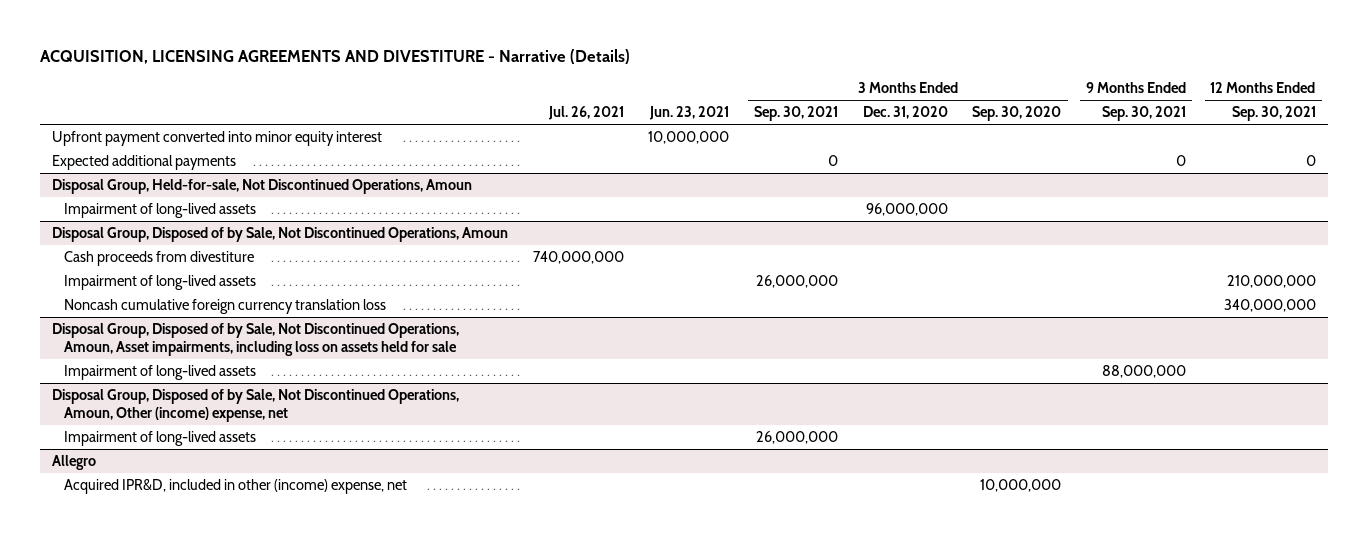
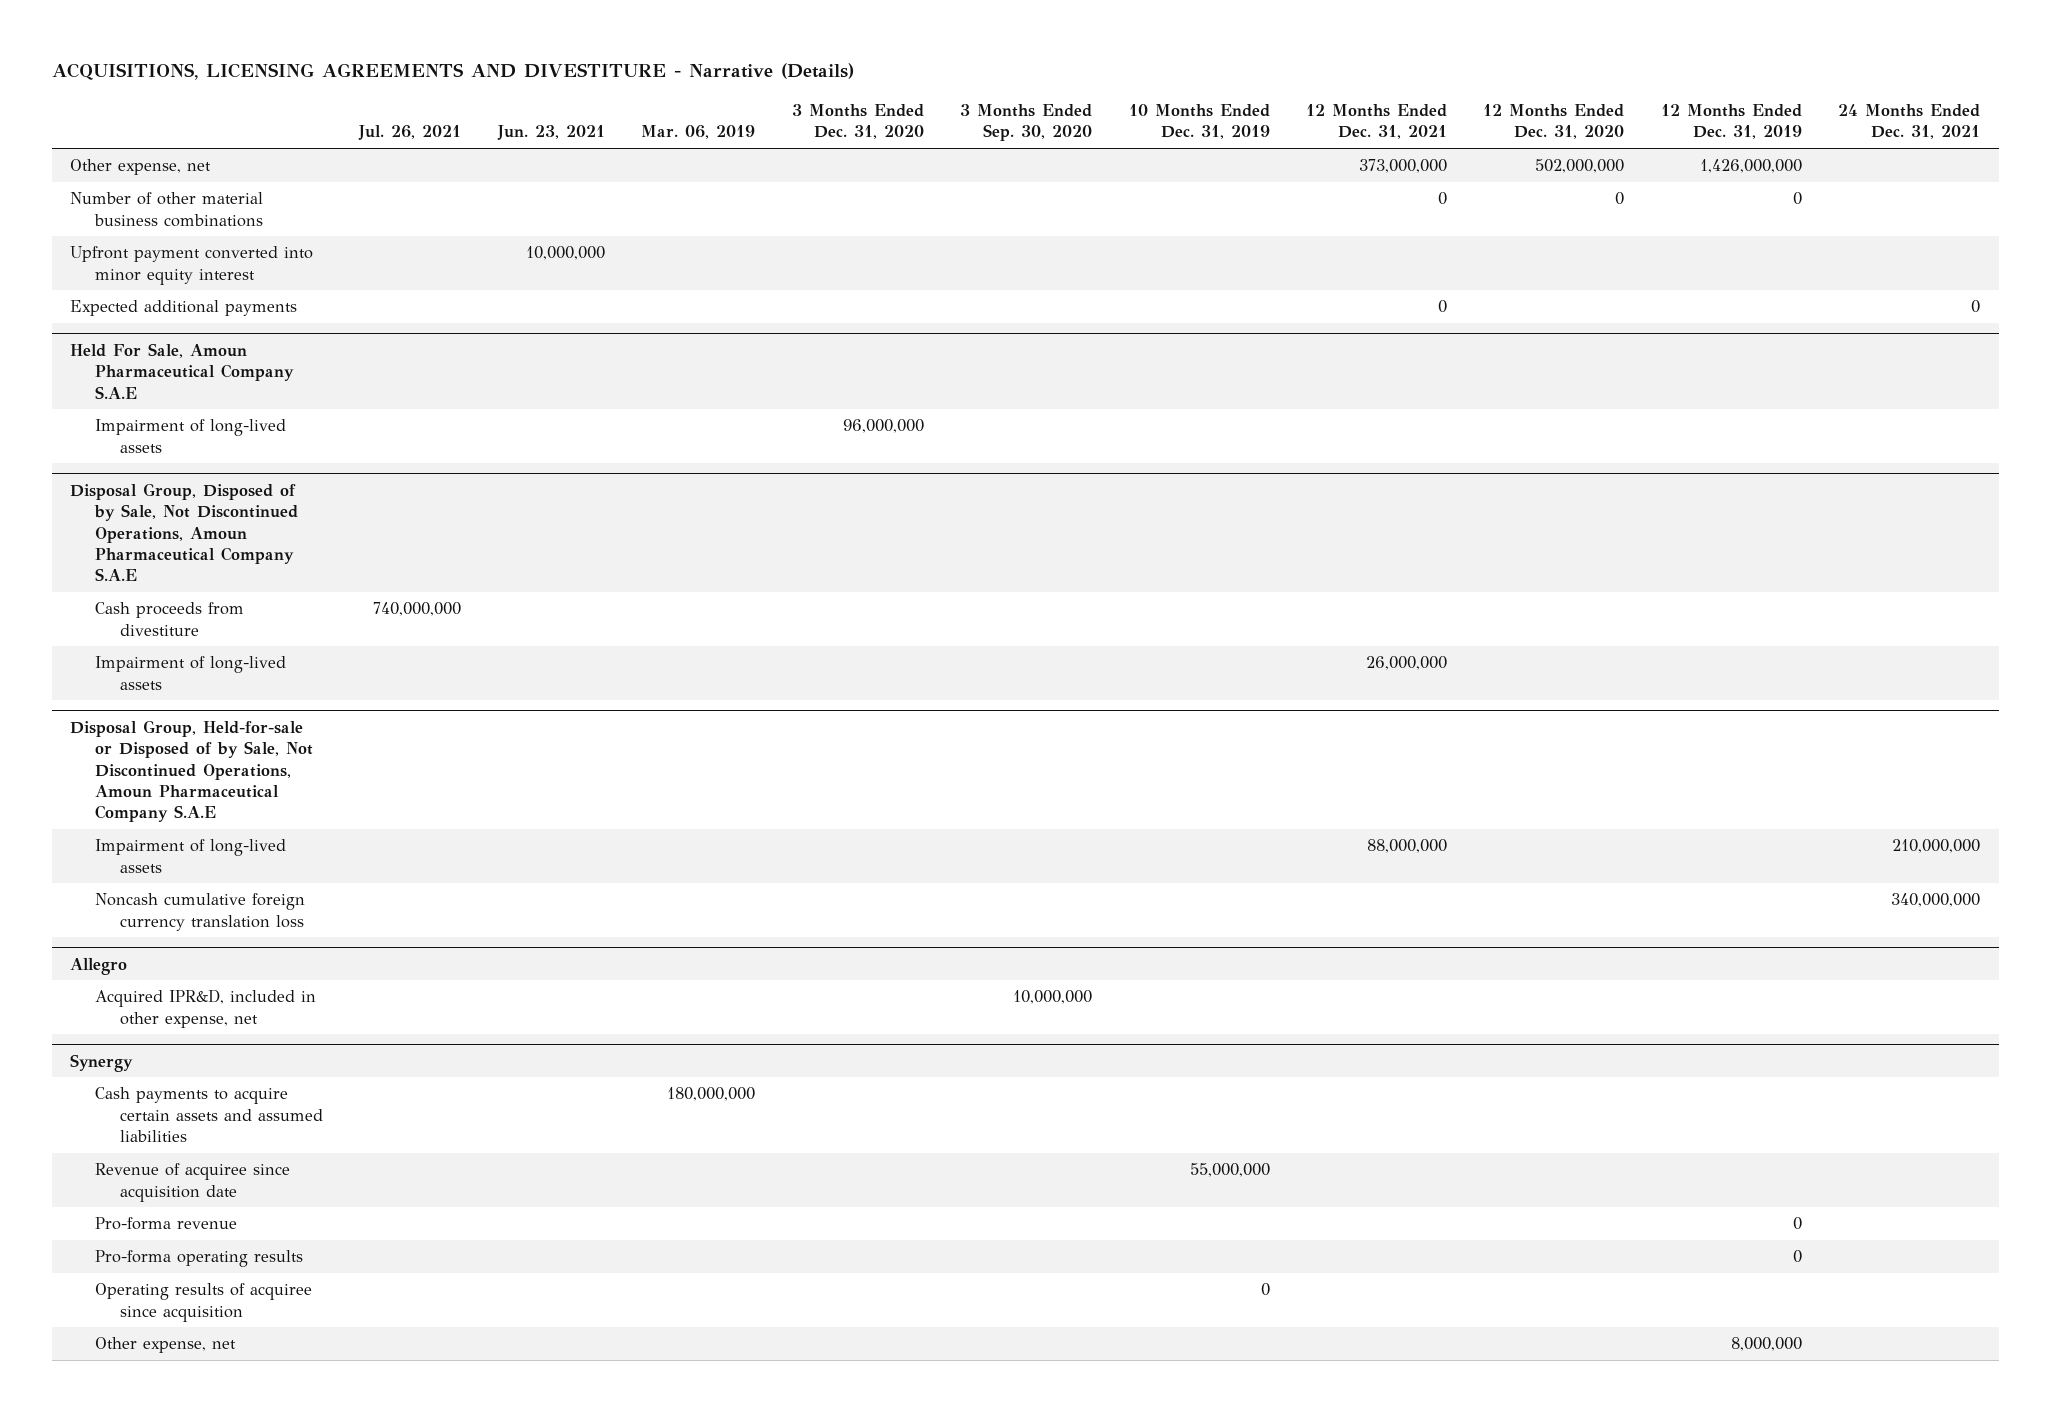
- ACQUISITION, LICENSING AGREEMENTS AND DIVESTITURE - Narrative (Details)
+ ACQUISITIONS, LICENSING AGREEMENTS AND DIVESTITURE - Narrative (Details)
- | Jul. 26, 2021 | Jun. 23, 2021 | 3 Months Ended Sep. 30, 2021 | 3 Months Ended Dec. 31, 2020 | 3 Months Ended Sep. 30, 2020 | 9 Months Ended Sep. 30, 2021 | 12 Months Ended Sep. 30, 2021
+ | Jul. 26, 2021 | Jun. 23, 2021 | Mar. 06, 2019 | 3 Months Ended Dec. 31, 2020 | 3 Months Ended Sep. 30, 2020 | 10 Months Ended Dec. 31, 2019 | 12 Months Ended Dec. 31, 2021 | 12 Months Ended Dec. 31, 2020 | 12 Months Ended Dec. 31, 2019 | 24 Months Ended Dec. 31, 2021
+ Other expense, net | | | | | | | 373,000,000 | 502,000,000 | 1,426,000,000 |
+ Number of other material business combinations | | | | | | | 0 | 0 | 0 |
- Disposal Group, Held-for-sale, Not Discontinued Operations, Amoun
+ Held For Sale, Amoun Pharmaceutical Company S.A.E
- Disposal Group, Disposed of by Sale, Not Discontinued Operations, Amoun
+ Disposal Group, Disposed of by Sale, Not Discontinued Operations, Amoun Pharmaceutical Company S.A.E
- Noncash cumulative foreign currency translation loss | | | | | | | 340,000,000
- Disposal Group, Disposed of by Sale, Not Discontinued Operations, Amoun, Asset impairments, including loss on assets held for sale
+ Disposal Group, Held-for-sale or Disposed of by Sale, Not Discontinued Operations, Amoun Pharmaceutical Company S.A.E
- Disposal Group, Disposed of by Sale, Not Discontinued Operations, Amoun, Other (income) expense, net
- Impairment of long-lived assets | | | 26,000,000 | | | |
+ Noncash cumulative foreign currency translation loss | | | | | | | | | | 340,000,000
@ Allegro
- Acquired IPR&D, included in other (income) expense, net | | | | | 10,000,000 | |
+ Acquired IPR&D, included in other expense, net | | | | | 10,000,000 | | | | |
+ Synergy
+ Cash payments to acquire certain assets and assumed liabilities | | | 180,000,000 | | | | | | |
+ Revenue of acquiree since acquisition date | | | | | | 55,000,000 | | | |
+ Pro-forma revenue | | | | | | | | | 0 |
+ Pro-forma operating results | | | | | | | | | 0 |
+ Operating results of acquiree since acquisition | | | | | | 0 | | | |
+ Other expense, net | | | | | | | | | 8,000,000 |

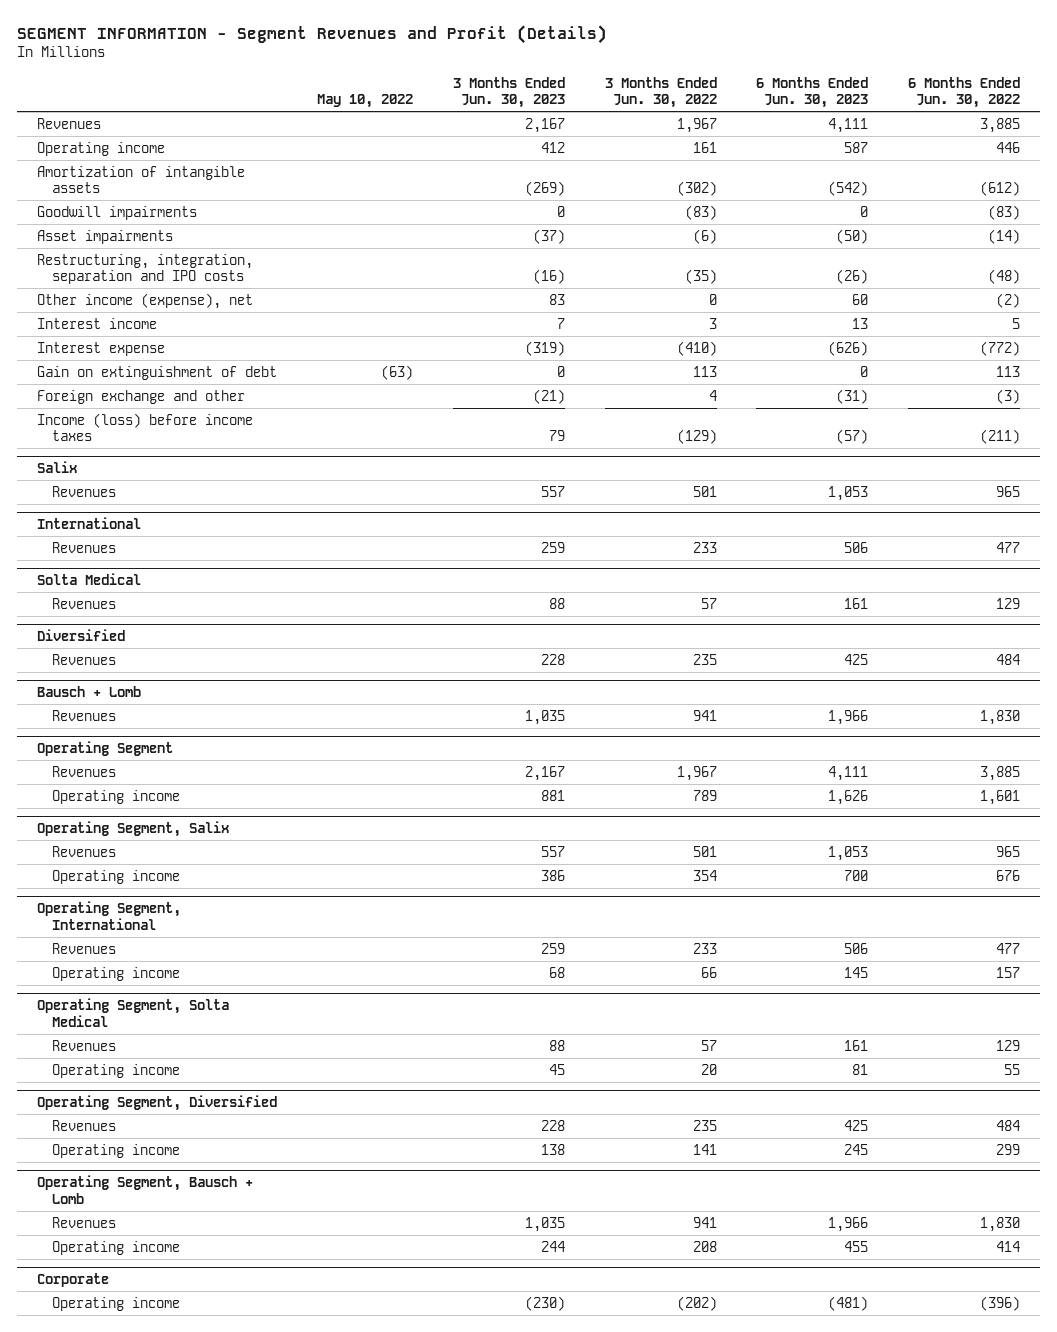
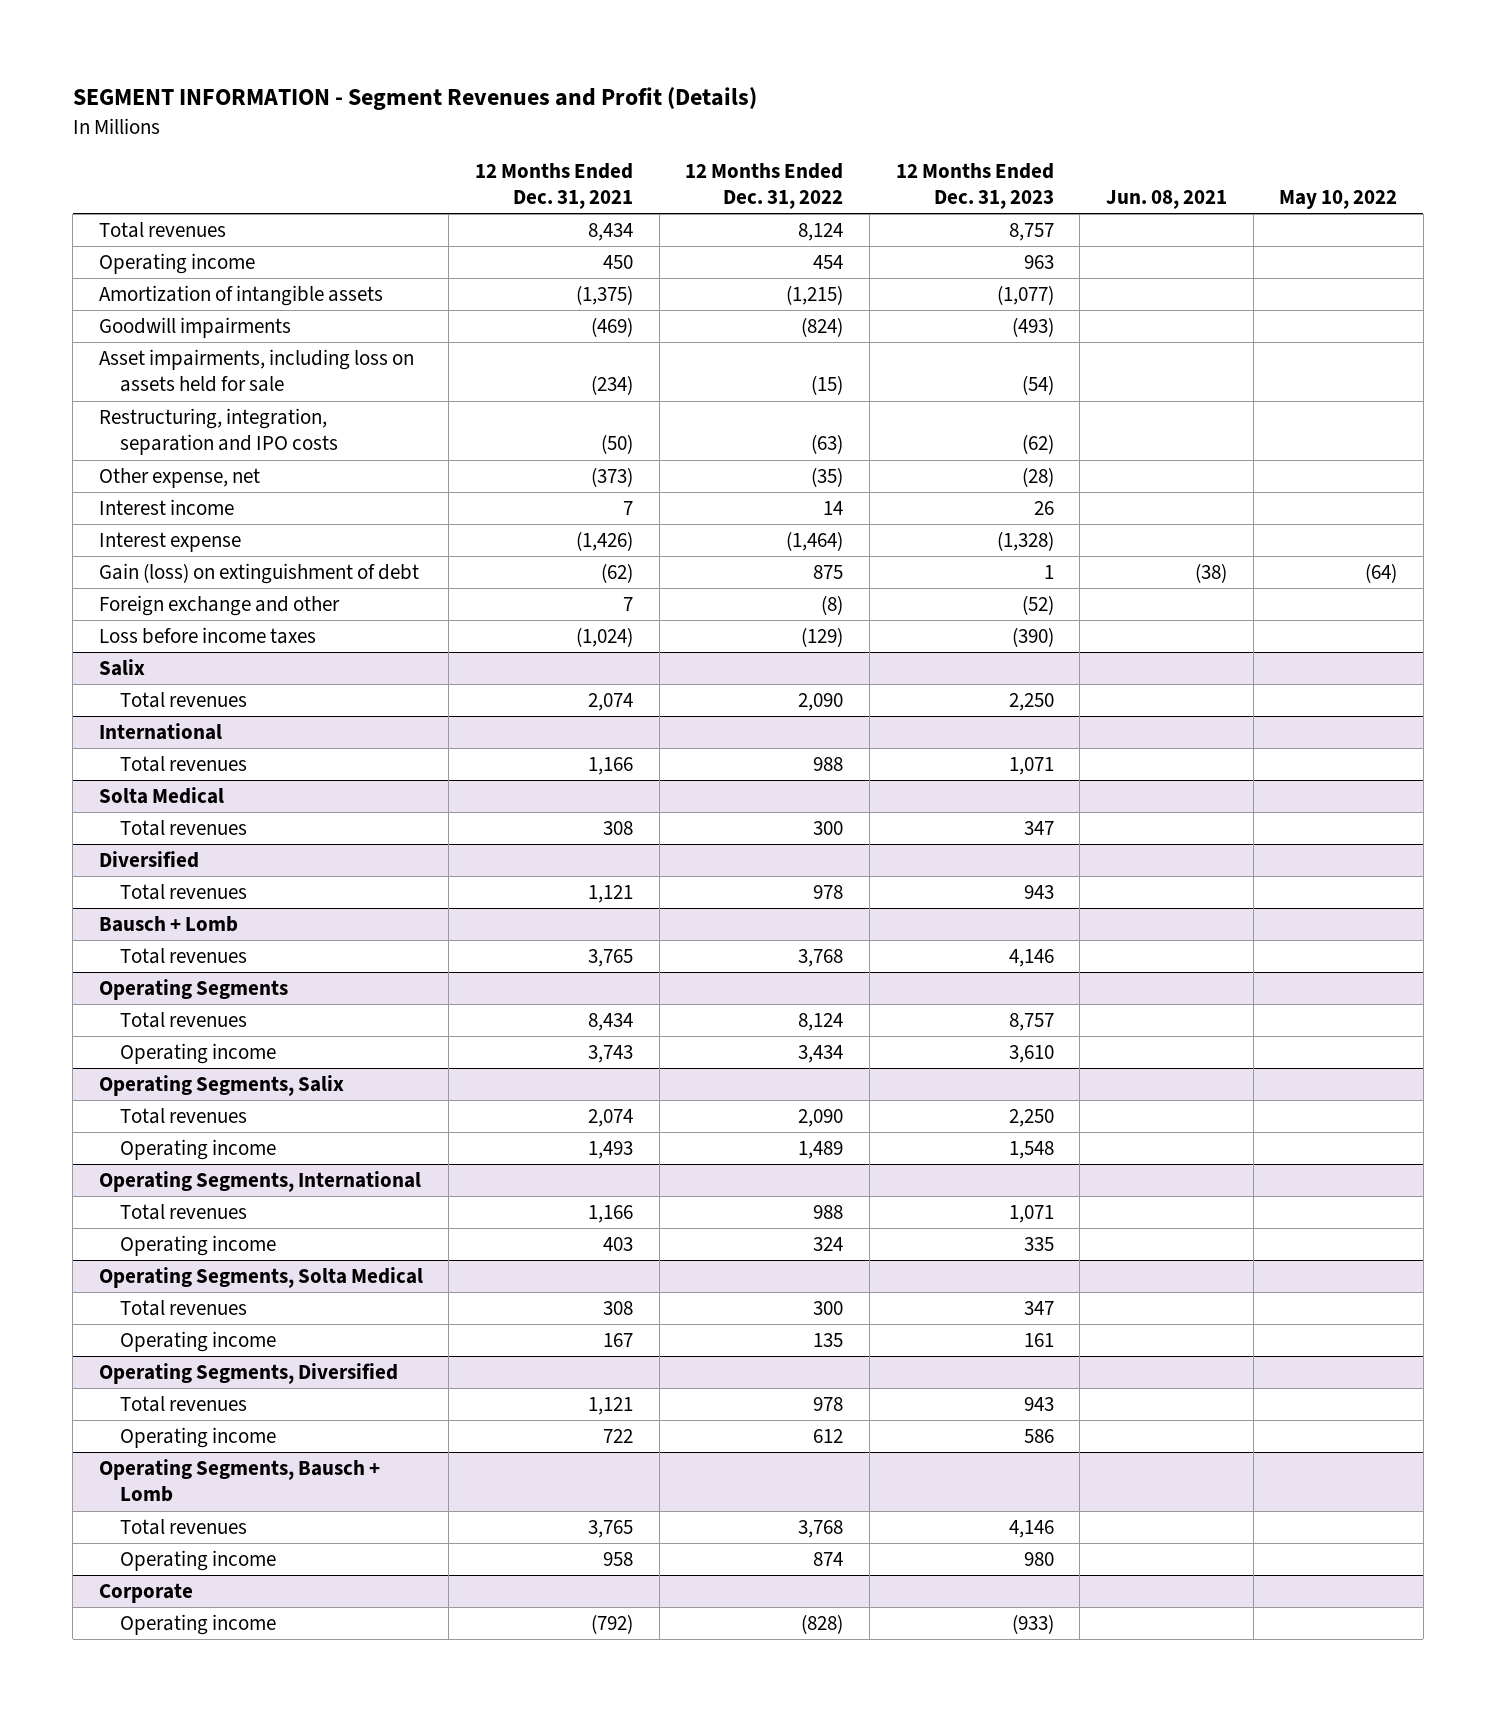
- | May 10, 2022 | 3 Months Ended Jun. 30, 2023 | 3 Months Ended Jun. 30, 2022 | 6 Months Ended Jun. 30, 2023 | 6 Months Ended Jun. 30, 2022
+ | 12 Months Ended Dec. 31, 2021 | 12 Months Ended Dec. 31, 2022 | 12 Months Ended Dec. 31, 2023 | Jun. 08, 2021 | May 10, 2022
- Revenues | | 2,167 | 1,967 | 4,111 | 3,885
+ Total revenues | 8,434 | 8,124 | 8,757 | |
- Asset impairments | | (37) | (6) | (50) | (14)
+ Asset impairments, including loss on assets held for sale | (234) | (15) | (54) | |
- Other income (expense), net | | 83 | 0 | 60 | (2)
+ Other expense, net | (373) | (35) | (28) | |
- Gain on extinguishment of debt | (63) | 0 | 113 | 0 | 113
+ Gain (loss) on extinguishment of debt | (62) | 875 | 1 | (38) | (64)
- Income (loss) before income taxes | | 79 | (129) | (57) | (211)
+ Loss before income taxes | (1,024) | (129) | (390) | |
@ Salix
- Revenues | | 557 | 501 | 1,053 | 965
+ Total revenues | 2,074 | 2,090 | 2,250 | |
@ International
- Revenues | | 259 | 233 | 506 | 477
+ Total revenues | 1,166 | 988 | 1,071 | |
@ Solta Medical
- Revenues | | 88 | 57 | 161 | 129
+ Total revenues | 308 | 300 | 347 | |
@ Diversified
- Revenues | | 228 | 235 | 425 | 484
+ Total revenues | 1,121 | 978 | 943 | |
@ Bausch + Lomb
- Revenues | | 1,035 | 941 | 1,966 | 1,830
- Operating Segment
- Revenues | | 2,167 | 1,967 | 4,111 | 3,885
@ Bausch + Lomb
+ Total revenues | 3,765 | 3,768 | 4,146 | |
+ Operating Segments
+ Total revenues | 8,434 | 8,124 | 8,757 | |
- Operating Segment, Salix
- Revenues | | 557 | 501 | 1,053 | 965
+ Operating Segments, Salix
+ Total revenues | 2,074 | 2,090 | 2,250 | |
- Operating Segment, International
- Revenues | | 259 | 233 | 506 | 477
+ Operating Segments, International
+ Total revenues | 1,166 | 988 | 1,071 | |
- Operating Segment, Solta Medical
- Revenues | | 88 | 57 | 161 | 129
+ Operating Segments, Solta Medical
+ Total revenues | 308 | 300 | 347 | |
- Operating Segment, Diversified
- Revenues | | 228 | 235 | 425 | 484
+ Operating Segments, Diversified
+ Total revenues | 1,121 | 978 | 943 | |
- Operating Segment, Bausch + Lomb
- Revenues | | 1,035 | 941 | 1,966 | 1,830
+ Operating Segments, Bausch + Lomb
+ Total revenues | 3,765 | 3,768 | 4,146 | |

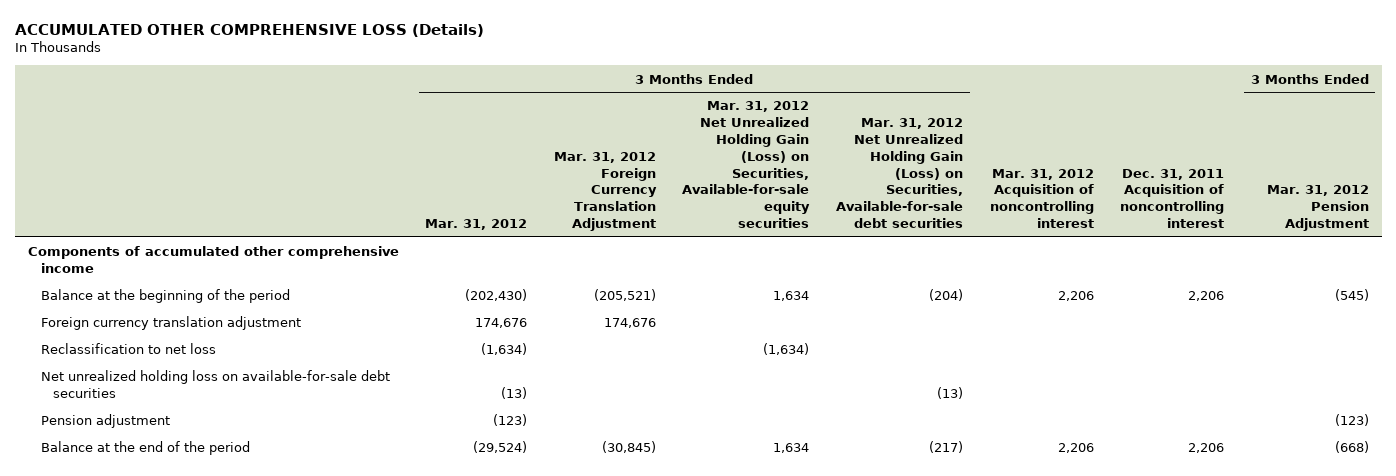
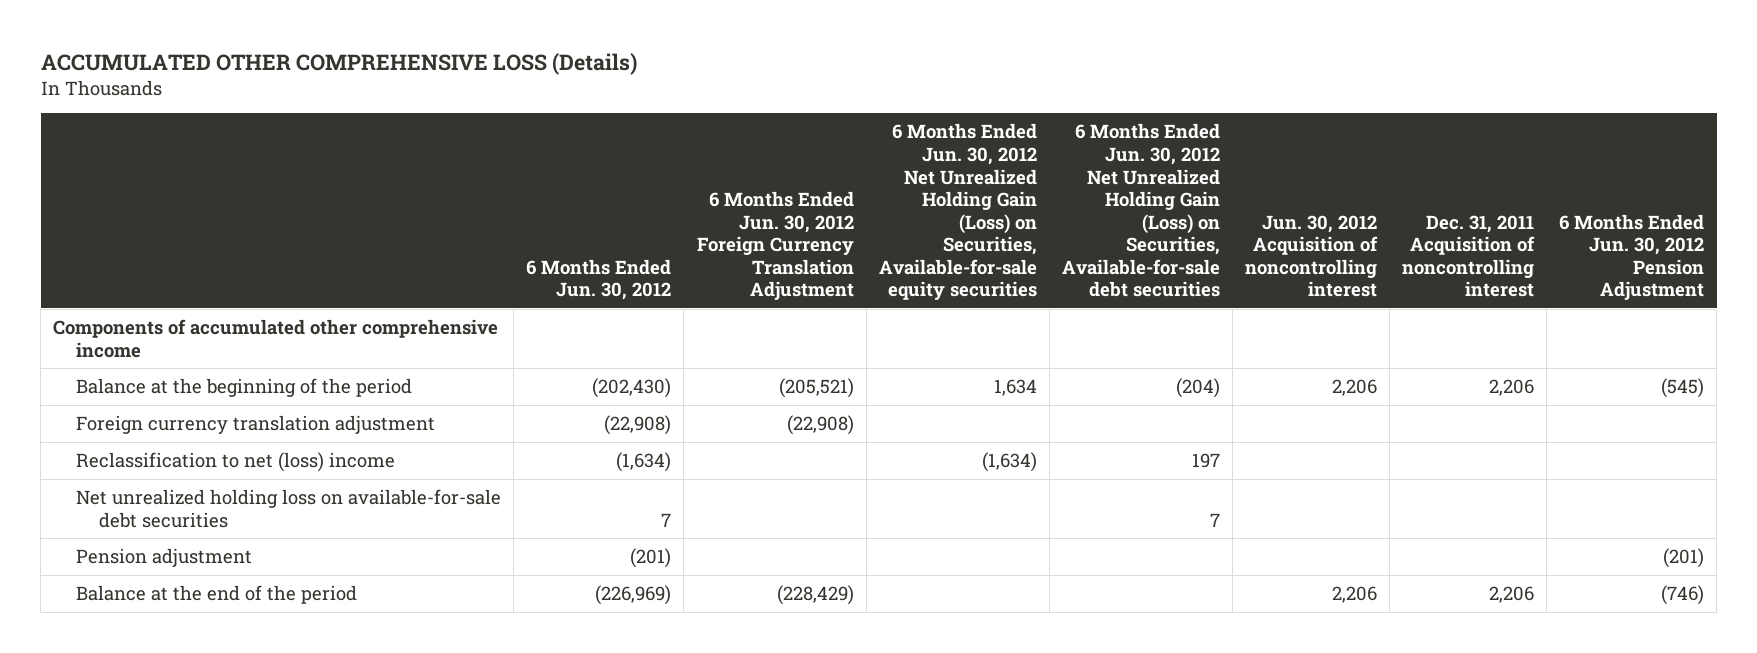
- | 3 Months Ended Mar. 31, 2012 | 3 Months Ended Mar. 31, 2012 Foreign Currency Translation Adjustment | 3 Months Ended Mar. 31, 2012 Net Unrealized Holding Gain (Loss) on Securities, Available-for-sale equity securities | 3 Months Ended Mar. 31, 2012 Net Unrealized Holding Gain (Loss) on Securities, Available-for-sale debt securities | Mar. 31, 2012 Acquisition of noncontrolling interest | Dec. 31, 2011 Acquisition of noncontrolling interest | 3 Months Ended Mar. 31, 2012 Pension Adjustment
+ | 6 Months Ended Jun. 30, 2012 | 6 Months Ended Jun. 30, 2012 Foreign Currency Translation Adjustment | 6 Months Ended Jun. 30, 2012 Net Unrealized Holding Gain (Loss) on Securities, Available-for-sale equity securities | 6 Months Ended Jun. 30, 2012 Net Unrealized Holding Gain (Loss) on Securities, Available-for-sale debt securities | Jun. 30, 2012 Acquisition of noncontrolling interest | Dec. 31, 2011 Acquisition of noncontrolling interest | 6 Months Ended Jun. 30, 2012 Pension Adjustment
- Reclassification to net loss | (1,634) | | (1,634) | | | |
+ Reclassification to net (loss) income | (1,634) | | (1,634) | 197 | | |

